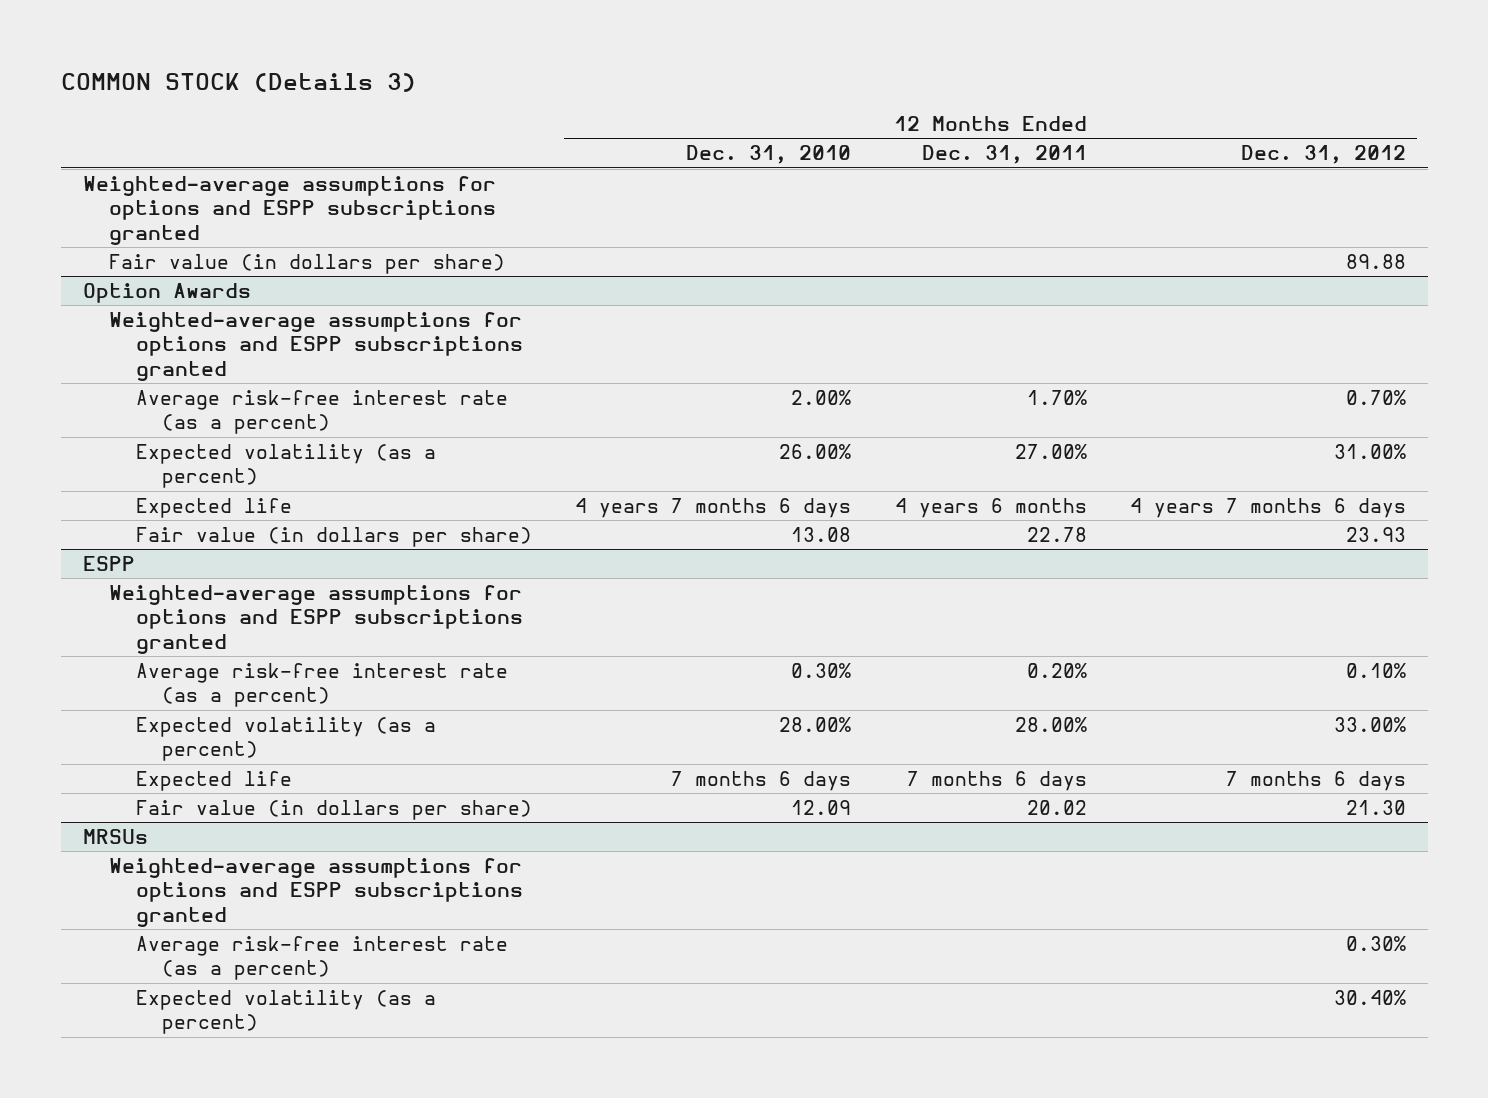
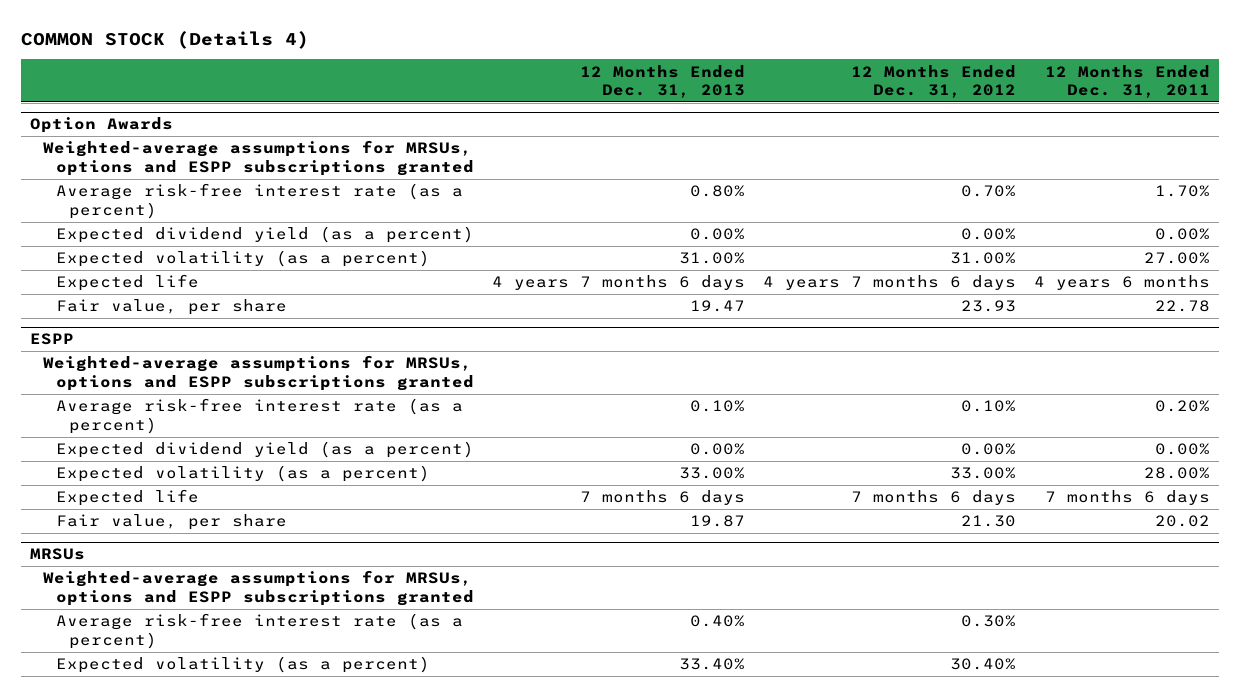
- COMMON STOCK (Details 3)
+ COMMON STOCK (Details 4)
- | 12 Months Ended Dec. 31, 2010 | 12 Months Ended Dec. 31, 2011 | 12 Months Ended Dec. 31, 2012
+ | 12 Months Ended Dec. 31, 2013 | 12 Months Ended Dec. 31, 2012 | 12 Months Ended Dec. 31, 2011
- Weighted-average assumptions for options and ESPP subscriptions granted
- Fair value (in dollars per share) | | | 89.88
@ Option Awards
- Weighted-average assumptions for options and ESPP subscriptions granted
+ Weighted-average assumptions for MRSUs, options and ESPP subscriptions granted
+ Expected dividend yield (as a percent) | 0.00% | 0.00% | 0.00%
- Fair value (in dollars per share) | 13.08 | 22.78 | 23.93
+ Fair value, per share | 19.47 | 23.93 | 22.78
@ ESPP
- Weighted-average assumptions for options and ESPP subscriptions granted
+ Weighted-average assumptions for MRSUs, options and ESPP subscriptions granted
+ Expected dividend yield (as a percent) | 0.00% | 0.00% | 0.00%
- Fair value (in dollars per share) | 12.09 | 20.02 | 21.30
+ Fair value, per share | 19.87 | 21.30 | 20.02
@ MRSUs
- Weighted-average assumptions for options and ESPP subscriptions granted
+ Weighted-average assumptions for MRSUs, options and ESPP subscriptions granted

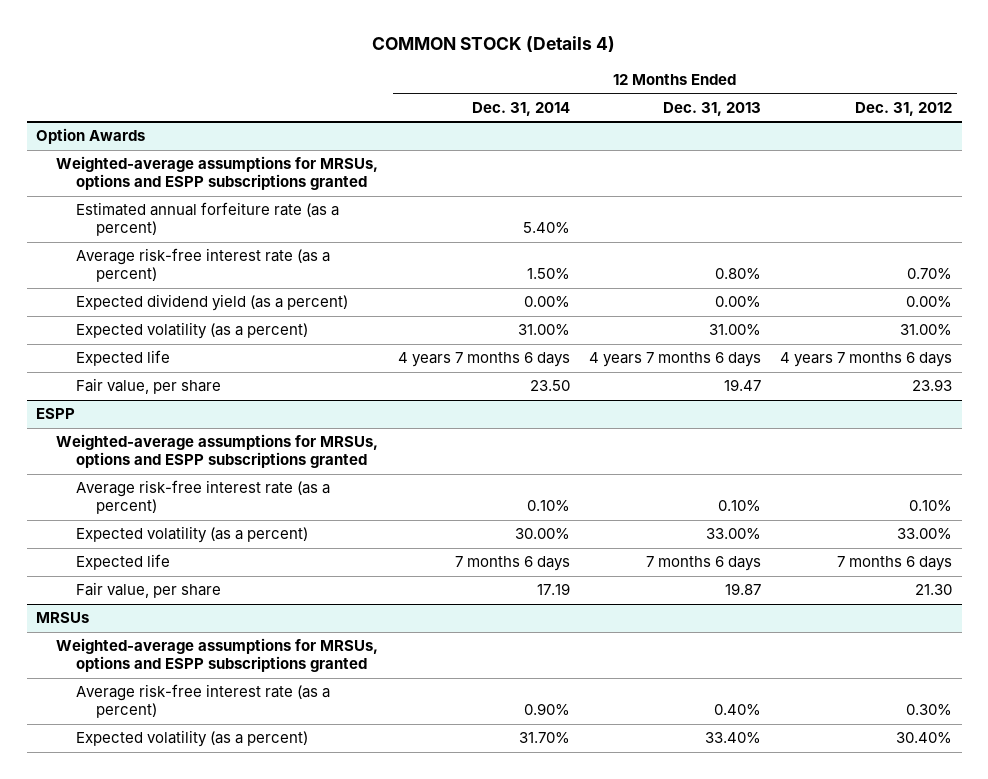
- | 12 Months Ended Dec. 31, 2013 | 12 Months Ended Dec. 31, 2012 | 12 Months Ended Dec. 31, 2011
+ | 12 Months Ended Dec. 31, 2014 | 12 Months Ended Dec. 31, 2013 | 12 Months Ended Dec. 31, 2012
@ Option Awards
+ Estimated annual forfeiture rate (as a percent) | 5.40% | |
@ ESPP
- Expected dividend yield (as a percent) | 0.00% | 0.00% | 0.00%

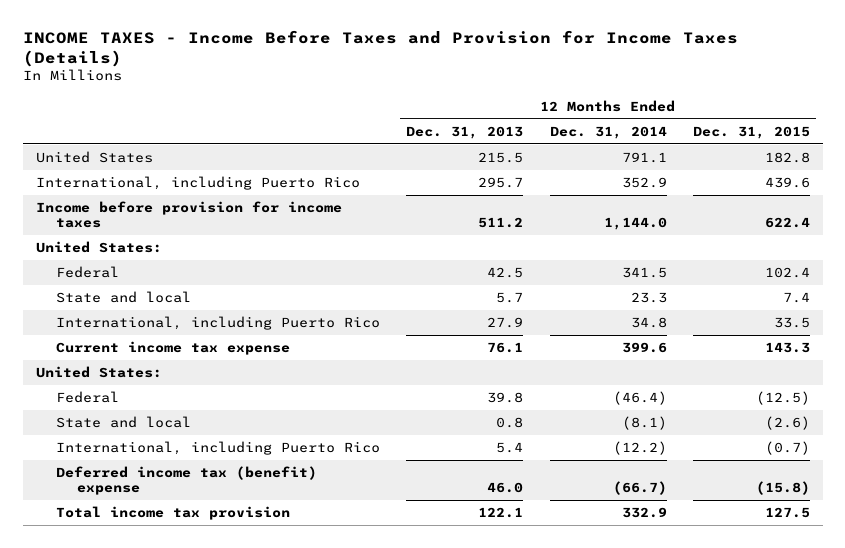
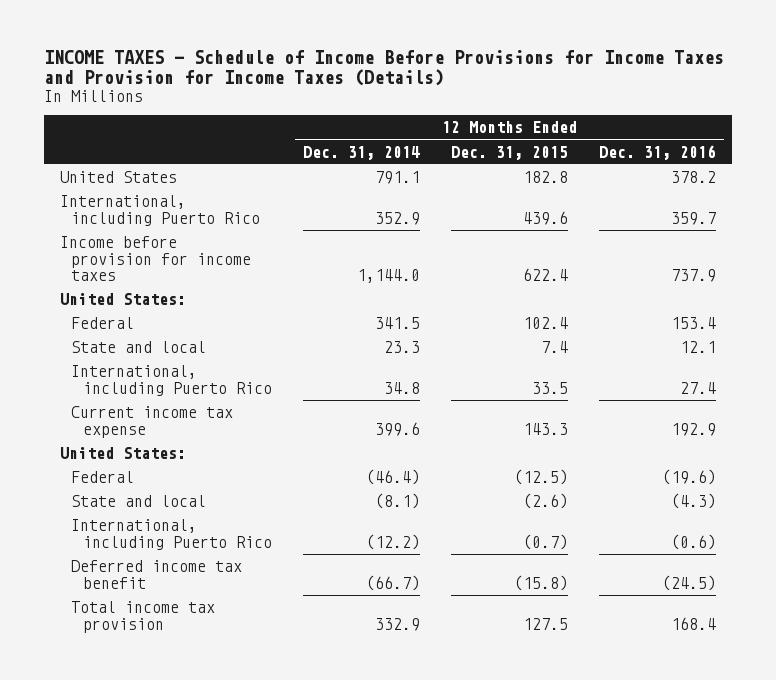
- INCOME TAXES - Income Before Taxes and Provision for Income Taxes (Details)
+ INCOME TAXES - Schedule of Income Before Provisions for Income Taxes and Provision for Income Taxes (Details)
- | 12 Months Ended Dec. 31, 2013 | 12 Months Ended Dec. 31, 2014 | 12 Months Ended Dec. 31, 2015
+ | 12 Months Ended Dec. 31, 2014 | 12 Months Ended Dec. 31, 2015 | 12 Months Ended Dec. 31, 2016
- Deferred income tax (benefit) expense | 46.0 | (66.7) | (15.8)
+ Deferred income tax benefit | (66.7) | (15.8) | (24.5)

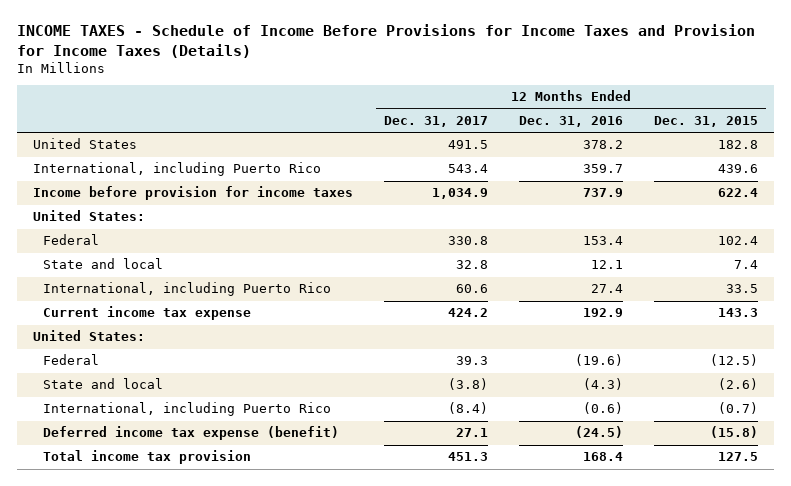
- | 12 Months Ended Dec. 31, 2014 | 12 Months Ended Dec. 31, 2015 | 12 Months Ended Dec. 31, 2016
+ | 12 Months Ended Dec. 31, 2017 | 12 Months Ended Dec. 31, 2016 | 12 Months Ended Dec. 31, 2015
- Deferred income tax benefit | (66.7) | (15.8) | (24.5)
+ Deferred income tax expense (benefit) | 27.1 | (24.5) | (15.8)

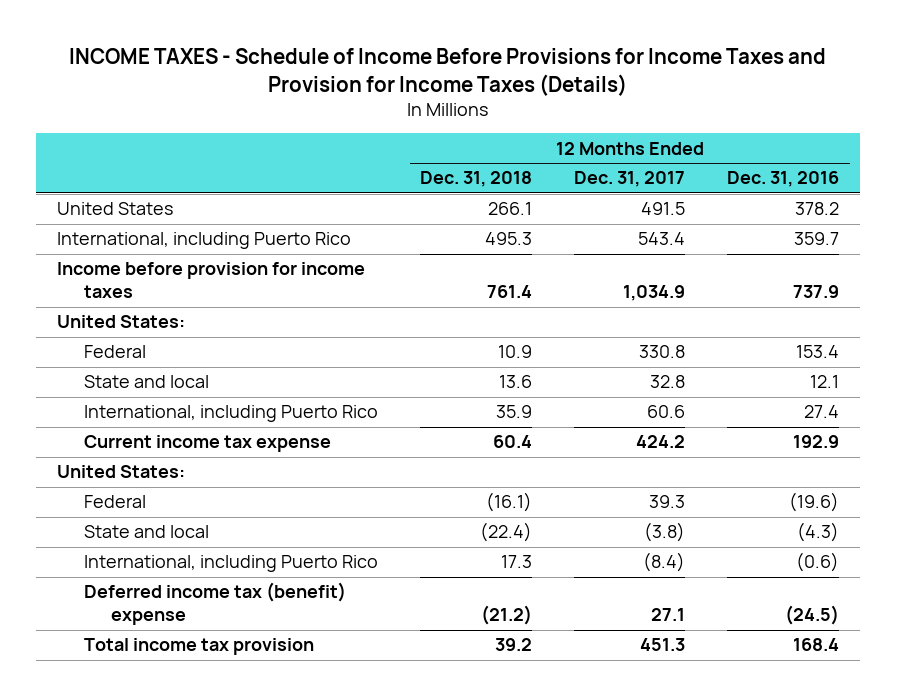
- | 12 Months Ended Dec. 31, 2017 | 12 Months Ended Dec. 31, 2016 | 12 Months Ended Dec. 31, 2015
+ | 12 Months Ended Dec. 31, 2018 | 12 Months Ended Dec. 31, 2017 | 12 Months Ended Dec. 31, 2016
- Deferred income tax expense (benefit) | 27.1 | (24.5) | (15.8)
+ Deferred income tax (benefit) expense | (21.2) | 27.1 | (24.5)

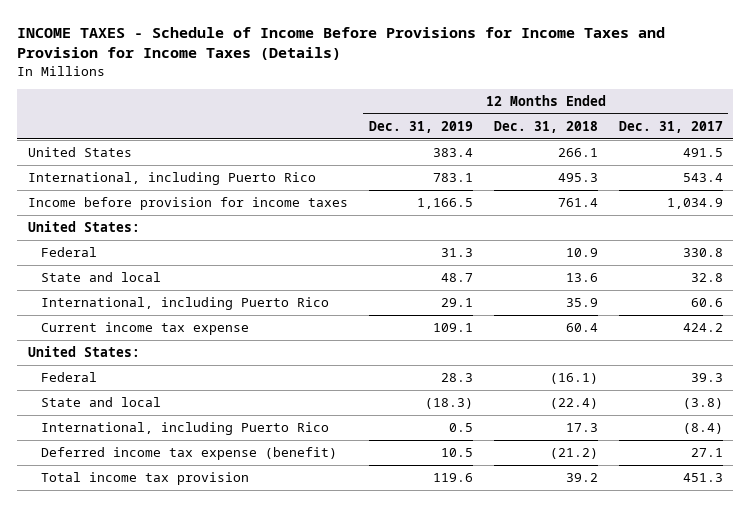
- | 12 Months Ended Dec. 31, 2018 | 12 Months Ended Dec. 31, 2017 | 12 Months Ended Dec. 31, 2016
+ | 12 Months Ended Dec. 31, 2019 | 12 Months Ended Dec. 31, 2018 | 12 Months Ended Dec. 31, 2017
- Deferred income tax (benefit) expense | (21.2) | 27.1 | (24.5)
+ Deferred income tax expense (benefit) | 10.5 | (21.2) | 27.1

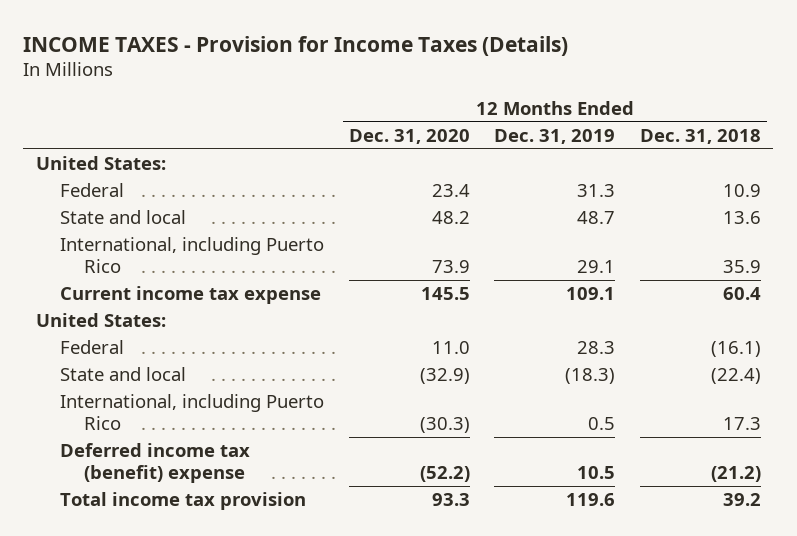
- INCOME TAXES - Schedule of Income Before Provisions for Income Taxes and Provision for Income Taxes (Details)
+ INCOME TAXES - Provision for Income Taxes (Details)
- | 12 Months Ended Dec. 31, 2019 | 12 Months Ended Dec. 31, 2018 | 12 Months Ended Dec. 31, 2017
+ | 12 Months Ended Dec. 31, 2020 | 12 Months Ended Dec. 31, 2019 | 12 Months Ended Dec. 31, 2018
- United States | 383.4 | 266.1 | 491.5
- International, including Puerto Rico | 783.1 | 495.3 | 543.4
- Income before provision for income taxes | 1,166.5 | 761.4 | 1,034.9
- Deferred income tax expense (benefit) | 10.5 | (21.2) | 27.1
+ Deferred income tax (benefit) expense | (52.2) | 10.5 | (21.2)

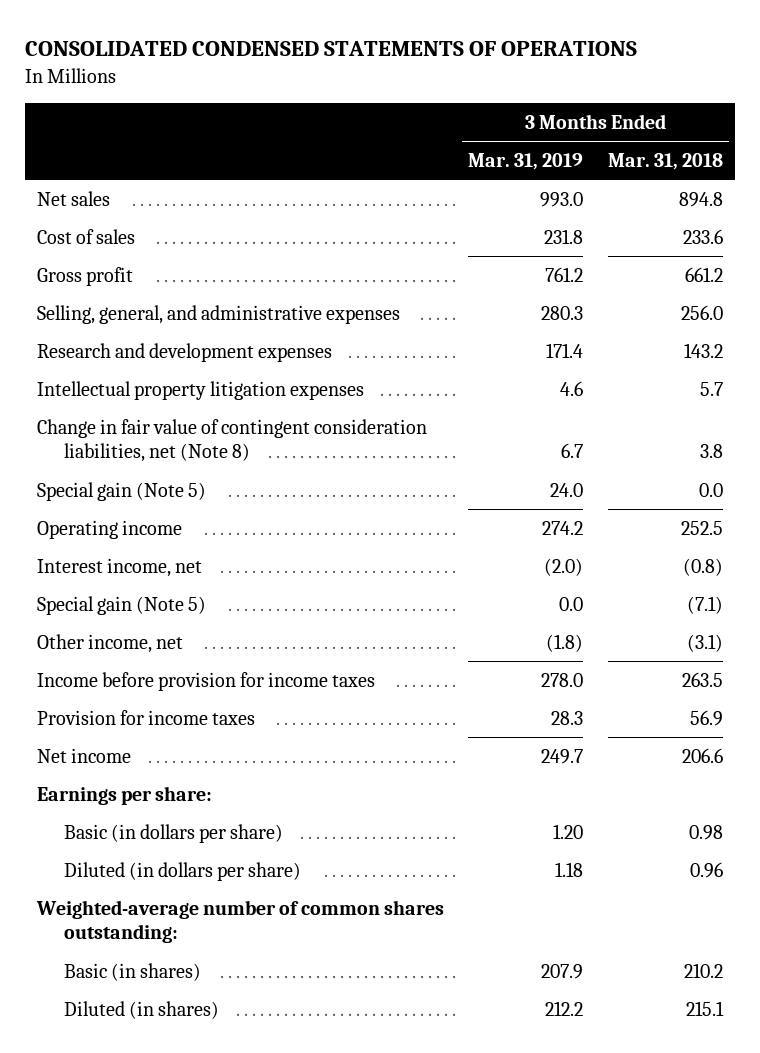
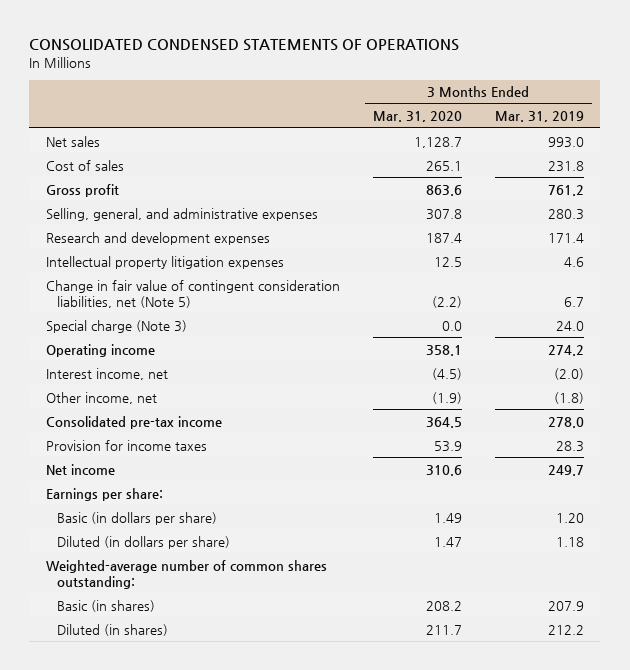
- | 3 Months Ended Mar. 31, 2019 | 3 Months Ended Mar. 31, 2018
+ | 3 Months Ended Mar. 31, 2020 | 3 Months Ended Mar. 31, 2019
- Change in fair value of contingent consideration liabilities, net (Note 8) | 6.7 | 3.8
- Special gain (Note 5) | 24.0 | 0.0
+ Change in fair value of contingent consideration liabilities, net (Note 5) | (2.2) | 6.7
+ Special charge (Note 3) | 0.0 | 24.0
- Special gain (Note 5) | 0.0 | (7.1)
- Income before provision for income taxes | 278.0 | 263.5
+ Consolidated pre-tax income | 364.5 | 278.0

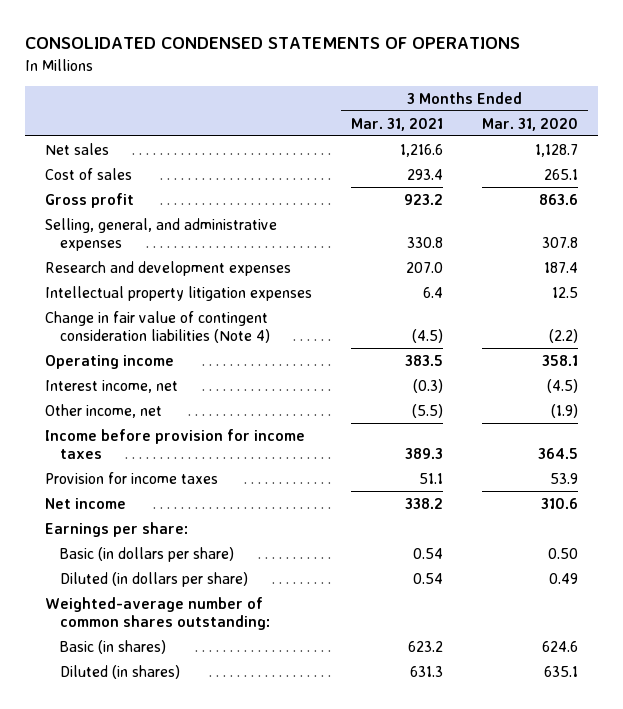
- | 3 Months Ended Mar. 31, 2020 | 3 Months Ended Mar. 31, 2019
+ | 3 Months Ended Mar. 31, 2021 | 3 Months Ended Mar. 31, 2020
- Change in fair value of contingent consideration liabilities, net (Note 5) | (2.2) | 6.7
- Special charge (Note 3) | 0.0 | 24.0
+ Change in fair value of contingent consideration liabilities (Note 4) | (4.5) | (2.2)
- Consolidated pre-tax income | 364.5 | 278.0
+ Income before provision for income taxes | 389.3 | 364.5
- Basic (in dollars per share) | 1.49 | 1.20
- Diluted (in dollars per share) | 1.47 | 1.18
+ Basic (in dollars per share) | 0.54 | 0.50
+ Diluted (in dollars per share) | 0.54 | 0.49
- Basic (in shares) | 208.2 | 207.9
- Diluted (in shares) | 211.7 | 212.2
+ Basic (in shares) | 623.2 | 624.6
+ Diluted (in shares) | 631.3 | 635.1

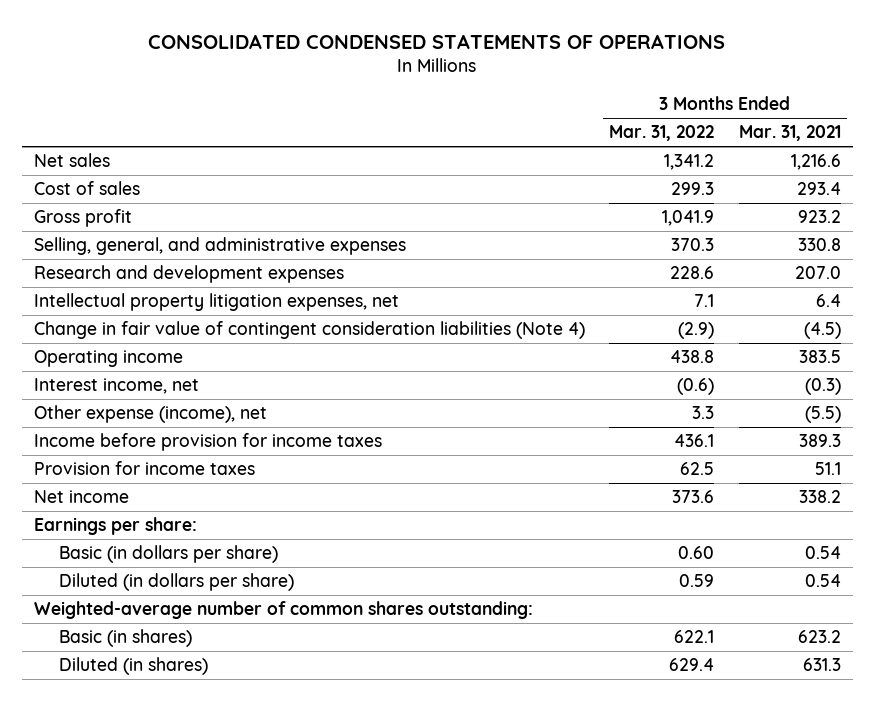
- | 3 Months Ended Mar. 31, 2021 | 3 Months Ended Mar. 31, 2020
+ | 3 Months Ended Mar. 31, 2022 | 3 Months Ended Mar. 31, 2021
- Intellectual property litigation expenses | 6.4 | 12.5
+ Intellectual property litigation expenses, net | 7.1 | 6.4
- Other income, net | (5.5) | (1.9)
+ Other expense (income), net | 3.3 | (5.5)

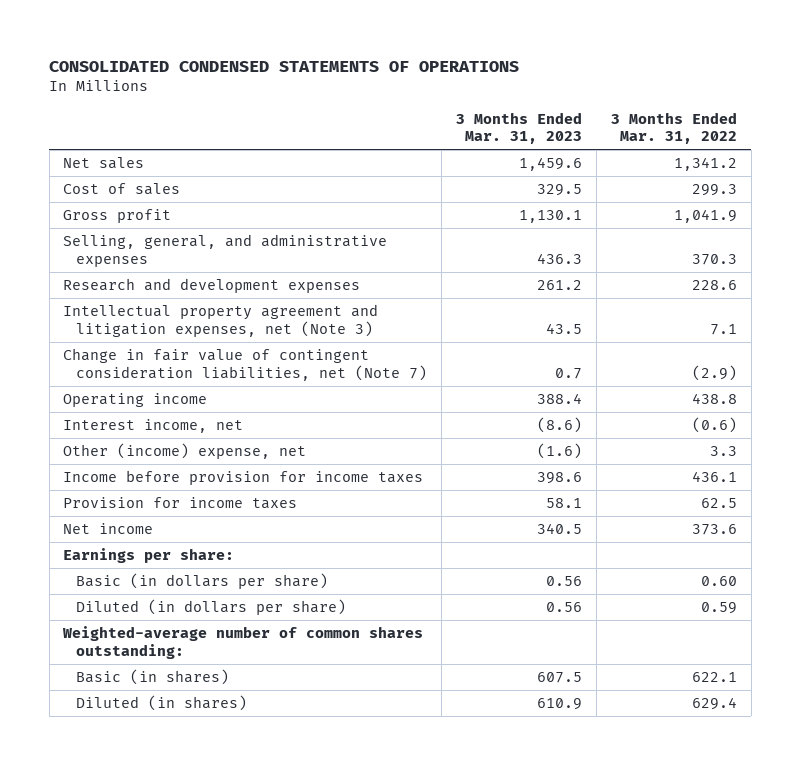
- | 3 Months Ended Mar. 31, 2022 | 3 Months Ended Mar. 31, 2021
+ | 3 Months Ended Mar. 31, 2023 | 3 Months Ended Mar. 31, 2022
- Intellectual property litigation expenses, net | 7.1 | 6.4
- Change in fair value of contingent consideration liabilities (Note 4) | (2.9) | (4.5)
+ Intellectual property agreement and litigation expenses, net (Note 3) | 43.5 | 7.1
+ Change in fair value of contingent consideration liabilities, net (Note 7) | 0.7 | (2.9)
- Other expense (income), net | 3.3 | (5.5)
+ Other (income) expense, net | (1.6) | 3.3

